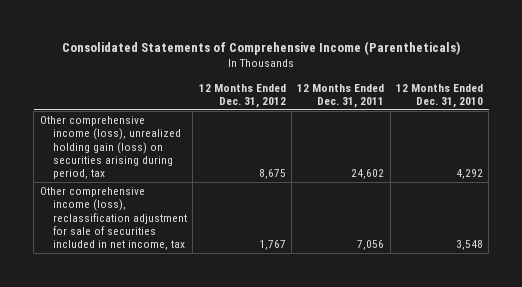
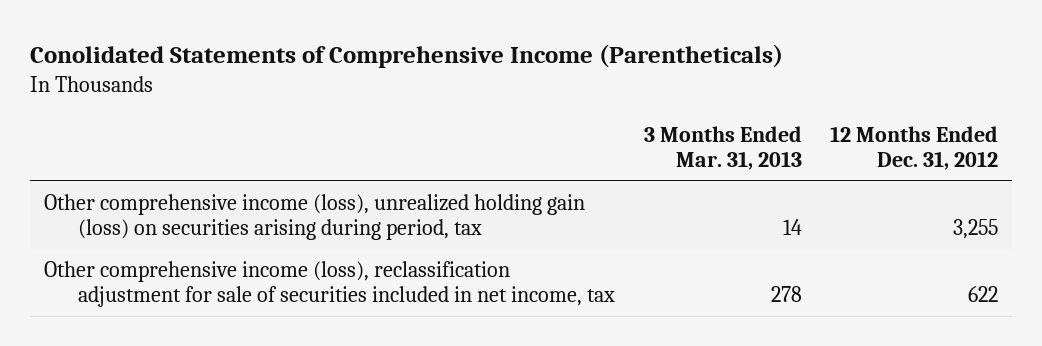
- Consolidated Statements of Comprehensive Income (Parentheticals)
+ Conolidated Statements of Comprehensive Income (Parentheticals)
- | 12 Months Ended Dec. 31, 2012 | 12 Months Ended Dec. 31, 2011 | 12 Months Ended Dec. 31, 2010
+ | 3 Months Ended Mar. 31, 2013 | 12 Months Ended Dec. 31, 2012
- Other comprehensive income (loss), unrealized holding gain (loss) on securities arising during period, tax | 8,675 | 24,602 | 4,292
- Other comprehensive income (loss), reclassification adjustment for sale of securities included in net income, tax | 1,767 | 7,056 | 3,548
+ Other comprehensive income (loss), unrealized holding gain (loss) on securities arising during period, tax | 14 | 3,255
+ Other comprehensive income (loss), reclassification adjustment for sale of securities included in net income, tax | 278 | 622

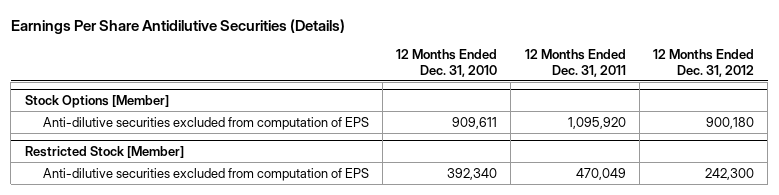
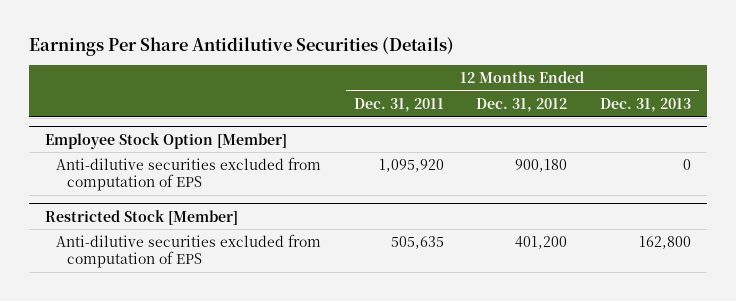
- | 12 Months Ended Dec. 31, 2010 | 12 Months Ended Dec. 31, 2011 | 12 Months Ended Dec. 31, 2012
+ | 12 Months Ended Dec. 31, 2011 | 12 Months Ended Dec. 31, 2012 | 12 Months Ended Dec. 31, 2013
- Stock Options [Member]
+ Employee Stock Option [Member]
@ Restricted Stock [Member]
- Anti-dilutive securities excluded from computation of EPS | 392,340 | 470,049 | 242,300
+ Anti-dilutive securities excluded from computation of EPS | 505,635 | 401,200 | 162,800

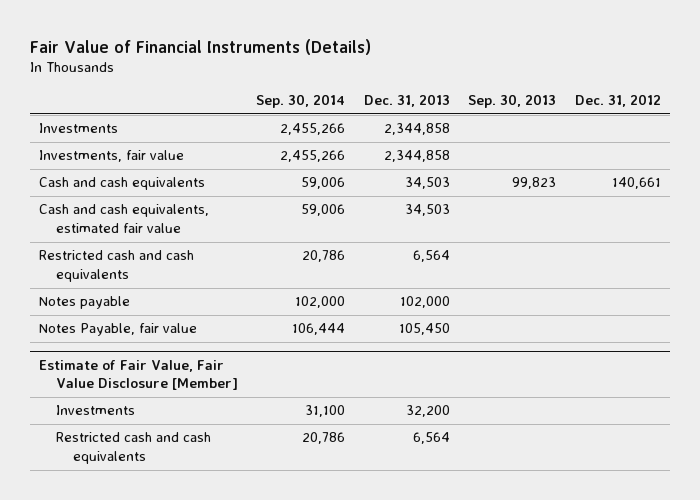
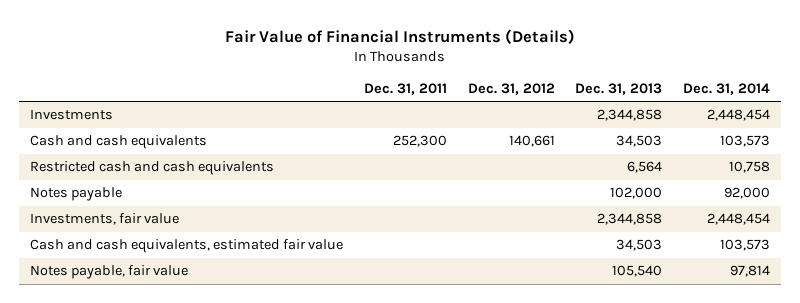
- | Sep. 30, 2014 | Dec. 31, 2013 | Sep. 30, 2013 | Dec. 31, 2012
+ | Dec. 31, 2011 | Dec. 31, 2012 | Dec. 31, 2013 | Dec. 31, 2014
- Notes Payable, fair value | 106,444 | 105,450 | |
- Estimate of Fair Value, Fair Value Disclosure [Member]
- Investments | 31,100 | 32,200 | |
- Restricted cash and cash equivalents | 20,786 | 6,564 | |
moved down: Investments, fair value | | | 2,344,858 | 2,448,454
moved down: Cash and cash equivalents, estimated fair value | | | 34,503 | 103,573
+ Notes payable, fair value | | | 105,540 | 97,814

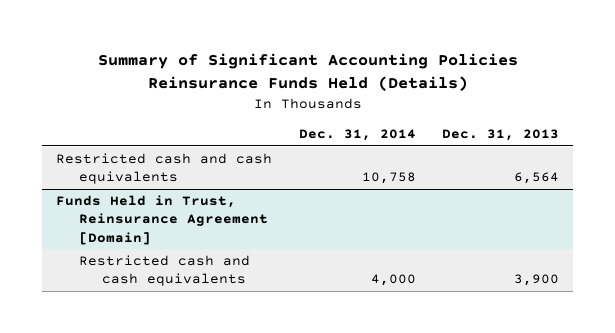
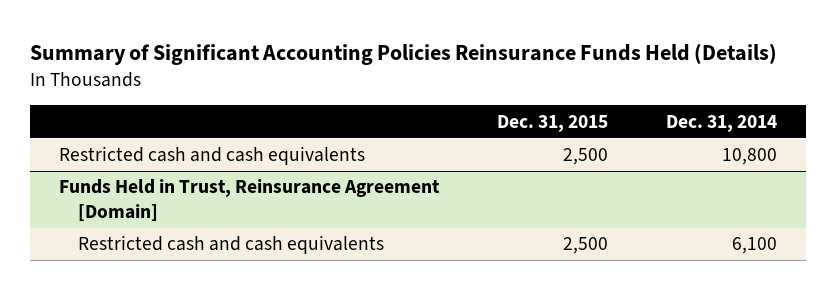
- | Dec. 31, 2014 | Dec. 31, 2013
+ | Dec. 31, 2015 | Dec. 31, 2014
- Restricted cash and cash equivalents | 10,758 | 6,564
+ Restricted cash and cash equivalents | 2,500 | 10,800
@ Funds Held in Trust, Reinsurance Agreement [Domain]
- Restricted cash and cash equivalents | 4,000 | 3,900
+ Restricted cash and cash equivalents | 2,500 | 6,100

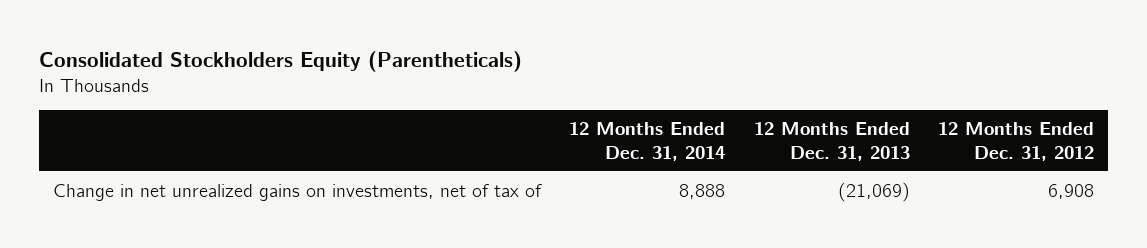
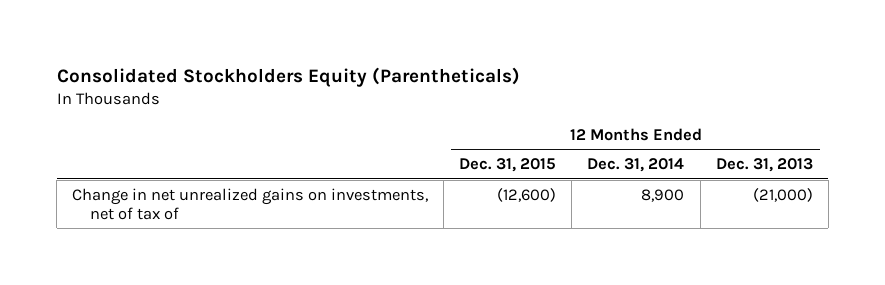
- | 12 Months Ended Dec. 31, 2014 | 12 Months Ended Dec. 31, 2013 | 12 Months Ended Dec. 31, 2012
+ | 12 Months Ended Dec. 31, 2015 | 12 Months Ended Dec. 31, 2014 | 12 Months Ended Dec. 31, 2013
- Change in net unrealized gains on investments, net of tax of | 8,888 | (21,069) | 6,908
+ Change in net unrealized gains on investments, net of tax of | (12,600) | 8,900 | (21,000)

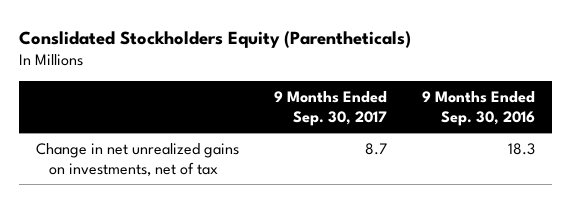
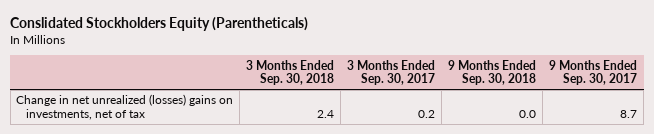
- | 9 Months Ended Sep. 30, 2017 | 9 Months Ended Sep. 30, 2016
+ | 3 Months Ended Sep. 30, 2018 | 3 Months Ended Sep. 30, 2017 | 9 Months Ended Sep. 30, 2018 | 9 Months Ended Sep. 30, 2017
- Change in net unrealized gains on investments, net of tax | 8.7 | 18.3
+ Change in net unrealized (losses) gains on investments, net of tax | 2.4 | 0.2 | 0.0 | 8.7

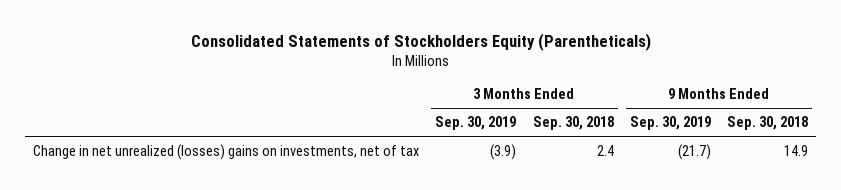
- Conslidated Stockholders Equity (Parentheticals)
+ Consolidated Statements of Stockholders Equity (Parentheticals)
- | 3 Months Ended Sep. 30, 2018 | 3 Months Ended Sep. 30, 2017 | 9 Months Ended Sep. 30, 2018 | 9 Months Ended Sep. 30, 2017
+ | 3 Months Ended Sep. 30, 2019 | 3 Months Ended Sep. 30, 2018 | 9 Months Ended Sep. 30, 2019 | 9 Months Ended Sep. 30, 2018
- Change in net unrealized (losses) gains on investments, net of tax | 2.4 | 0.2 | 0.0 | 8.7
+ Change in net unrealized (losses) gains on investments, net of tax | (3.9) | 2.4 | (21.7) | 14.9

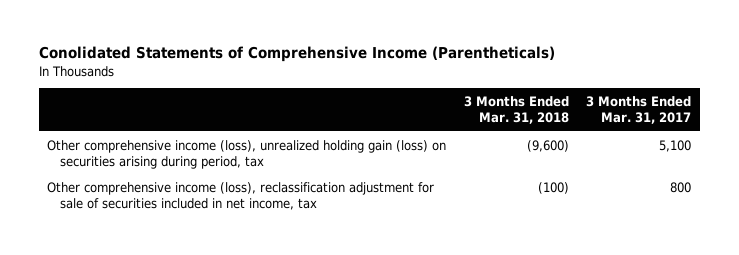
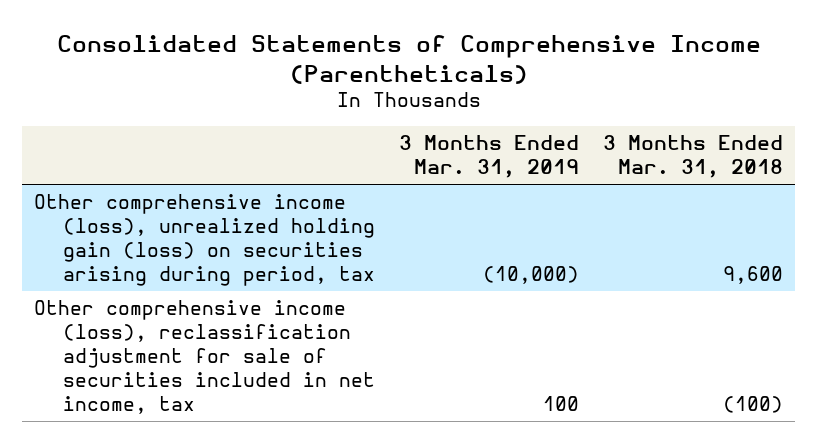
- Conolidated Statements of Comprehensive Income (Parentheticals)
+ Consolidated Statements of Comprehensive Income (Parentheticals)
- | 3 Months Ended Mar. 31, 2018 | 3 Months Ended Mar. 31, 2017
+ | 3 Months Ended Mar. 31, 2019 | 3 Months Ended Mar. 31, 2018
- Other comprehensive income (loss), unrealized holding gain (loss) on securities arising during period, tax | (9,600) | 5,100
+ Other comprehensive income (loss), unrealized holding gain (loss) on securities arising during period, tax | (10,000) | 9,600

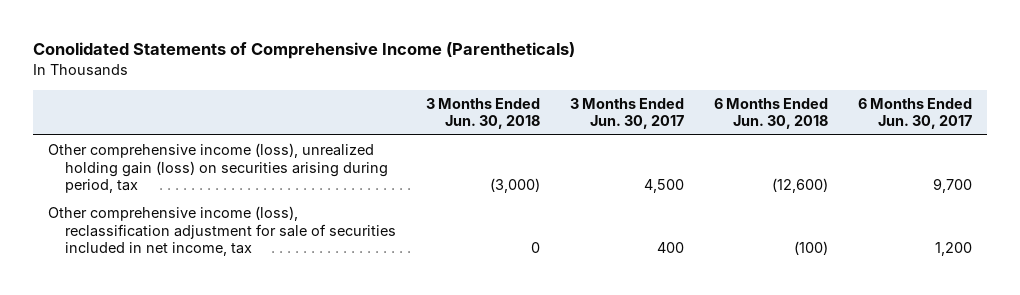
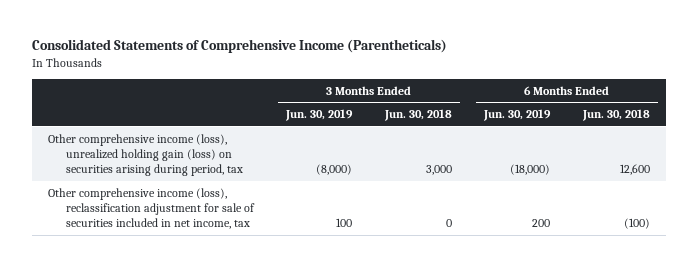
- Conolidated Statements of Comprehensive Income (Parentheticals)
+ Consolidated Statements of Comprehensive Income (Parentheticals)
- | 3 Months Ended Jun. 30, 2018 | 3 Months Ended Jun. 30, 2017 | 6 Months Ended Jun. 30, 2018 | 6 Months Ended Jun. 30, 2017
+ | 3 Months Ended Jun. 30, 2019 | 3 Months Ended Jun. 30, 2018 | 6 Months Ended Jun. 30, 2019 | 6 Months Ended Jun. 30, 2018
- Other comprehensive income (loss), unrealized holding gain (loss) on securities arising during period, tax | (3,000) | 4,500 | (12,600) | 9,700
+ Other comprehensive income (loss), unrealized holding gain (loss) on securities arising during period, tax | (8,000) | 3,000 | (18,000) | 12,600

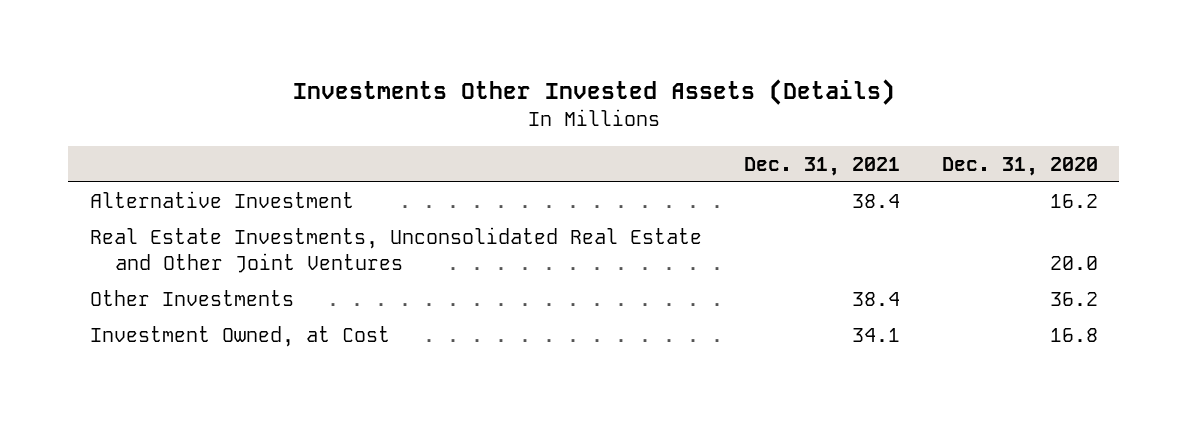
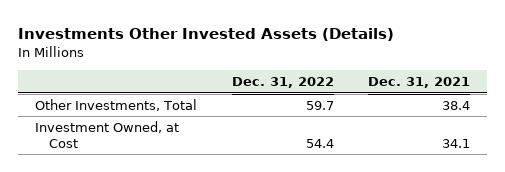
- | Dec. 31, 2021 | Dec. 31, 2020
+ | Dec. 31, 2022 | Dec. 31, 2021
- Alternative Investment | 38.4 | 16.2
- Real Estate Investments, Unconsolidated Real Estate and Other Joint Ventures | | 20.0
- Other Investments | 38.4 | 36.2
+ Other Investments, Total | 59.7 | 38.4

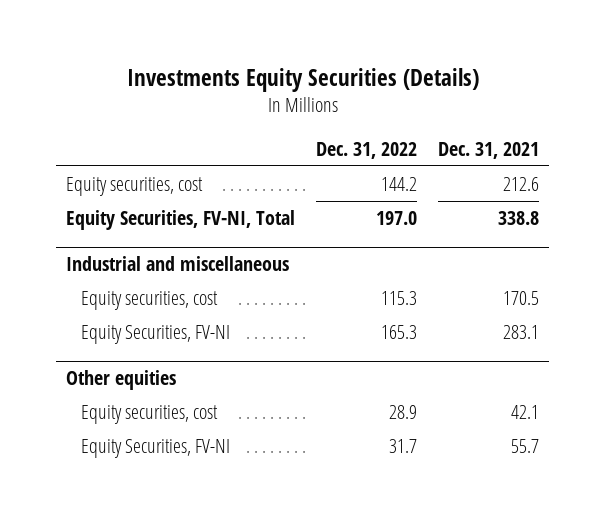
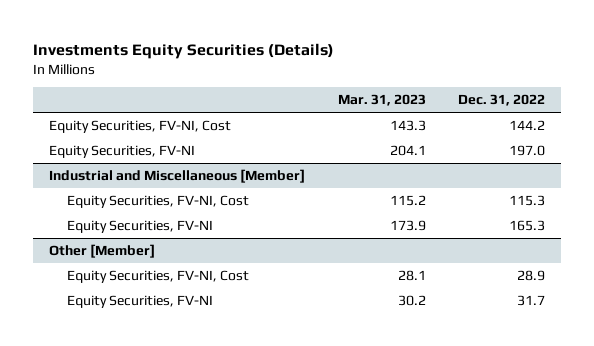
- | Dec. 31, 2022 | Dec. 31, 2021
+ | Mar. 31, 2023 | Dec. 31, 2022
- Equity securities, cost | 144.2 | 212.6
- Equity Securities, FV-NI, Total | 197.0 | 338.8
- Industrial and miscellaneous
- Equity securities, cost | 115.3 | 170.5
+ Equity Securities, FV-NI, Cost | 143.3 | 144.2
+ Equity Securities, FV-NI | 204.1 | 197.0
+ Industrial and Miscellaneous [Member]
+ Equity Securities, FV-NI, Cost | 115.2 | 115.3
- Other equities
- Equity securities, cost | 28.9 | 42.1
+ Other [Member]
+ Equity Securities, FV-NI, Cost | 28.1 | 28.9

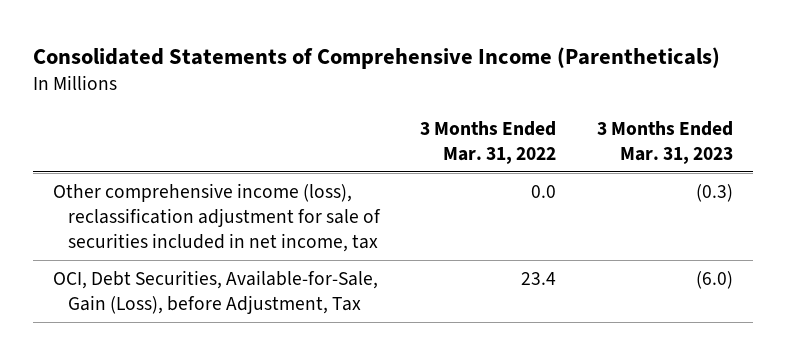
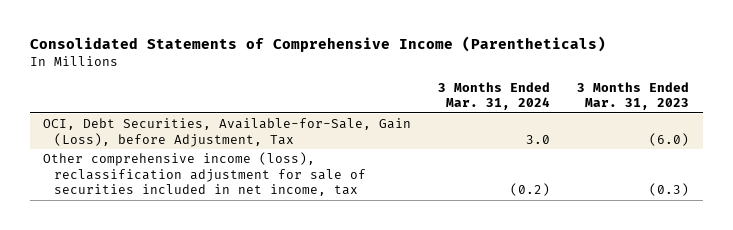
- | 3 Months Ended Mar. 31, 2022 | 3 Months Ended Mar. 31, 2023
+ | 3 Months Ended Mar. 31, 2024 | 3 Months Ended Mar. 31, 2023
moved down: Other comprehensive income (loss), reclassification adjustment for sale of securities included in net income, tax | (0.2) | (0.3)

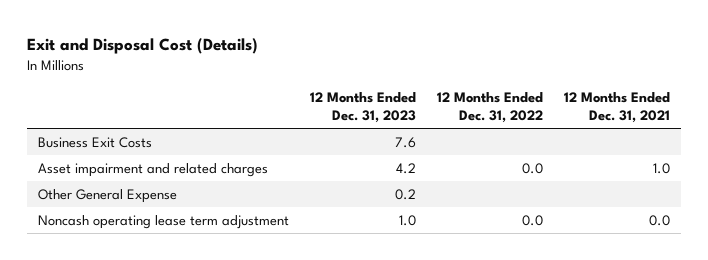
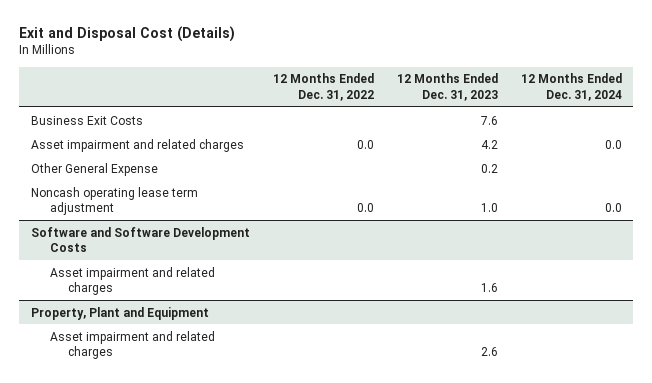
- | 12 Months Ended Dec. 31, 2023 | 12 Months Ended Dec. 31, 2022 | 12 Months Ended Dec. 31, 2021
+ | 12 Months Ended Dec. 31, 2022 | 12 Months Ended Dec. 31, 2023 | 12 Months Ended Dec. 31, 2024
+ Software and Software Development Costs
+ Asset impairment and related charges | | 1.6 |
+ Property, Plant and Equipment
+ Asset impairment and related charges | | 2.6 |

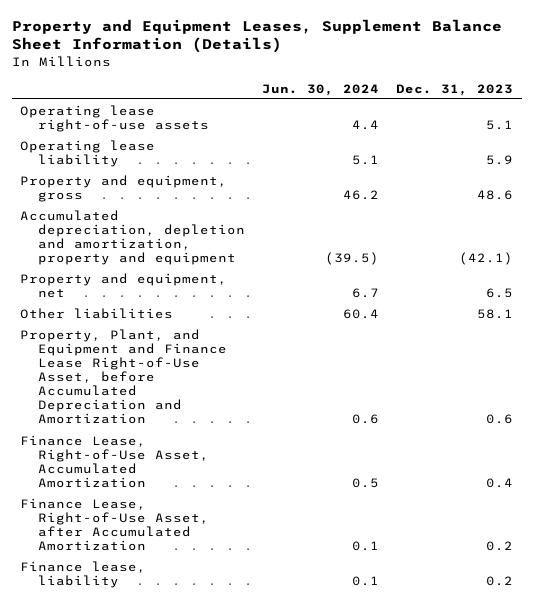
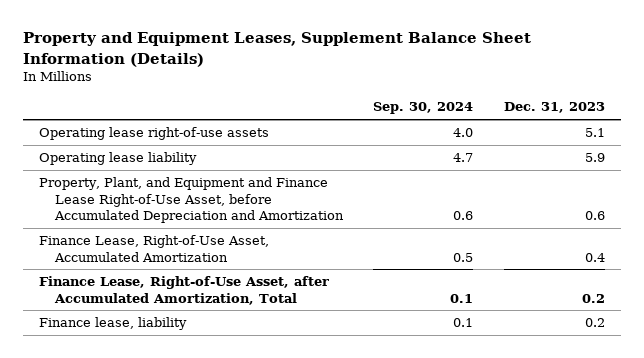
- | Jun. 30, 2024 | Dec. 31, 2023
+ | Sep. 30, 2024 | Dec. 31, 2023
- Property and equipment, gross | 46.2 | 48.6
- Accumulated depreciation, depletion and amortization, property and equipment | (39.5) | (42.1)
- Property and equipment, net | 6.7 | 6.5
- Other liabilities | 60.4 | 58.1
- Finance Lease, Right-of-Use Asset, after Accumulated Amortization | 0.1 | 0.2
+ Finance Lease, Right-of-Use Asset, after Accumulated Amortization, Total | 0.1 | 0.2

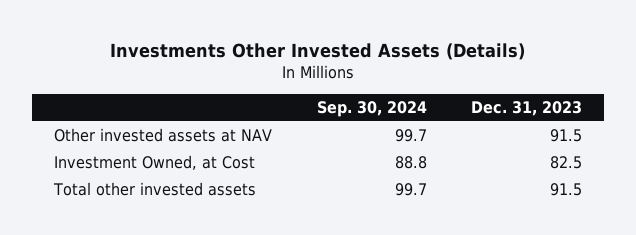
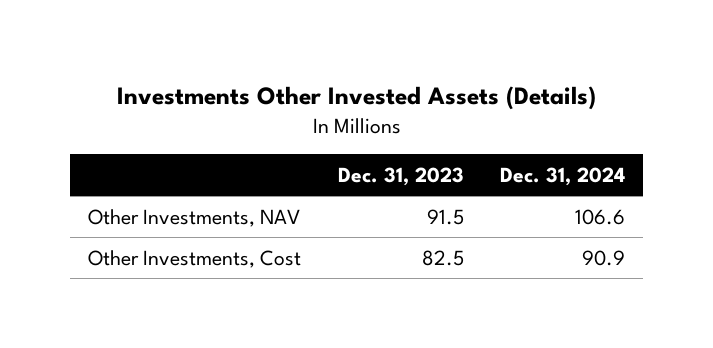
- | Sep. 30, 2024 | Dec. 31, 2023
+ | Dec. 31, 2023 | Dec. 31, 2024
- Other invested assets at NAV | 99.7 | 91.5
- Investment Owned, at Cost | 88.8 | 82.5
- Total other invested assets | 99.7 | 91.5
+ Other Investments, NAV | 91.5 | 106.6
+ Other Investments, Cost | 82.5 | 90.9

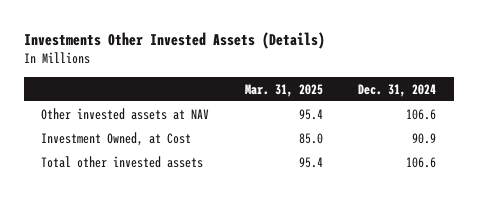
- | Dec. 31, 2023 | Dec. 31, 2024
+ | Mar. 31, 2025 | Dec. 31, 2024
- Other Investments, NAV | 91.5 | 106.6
- Other Investments, Cost | 82.5 | 90.9
+ Other invested assets at NAV | 95.4 | 106.6
+ Investment Owned, at Cost | 85.0 | 90.9
+ Total other invested assets | 95.4 | 106.6

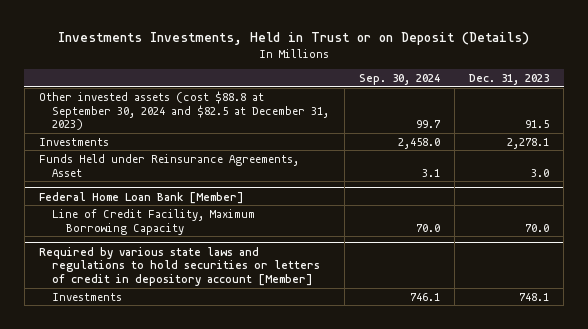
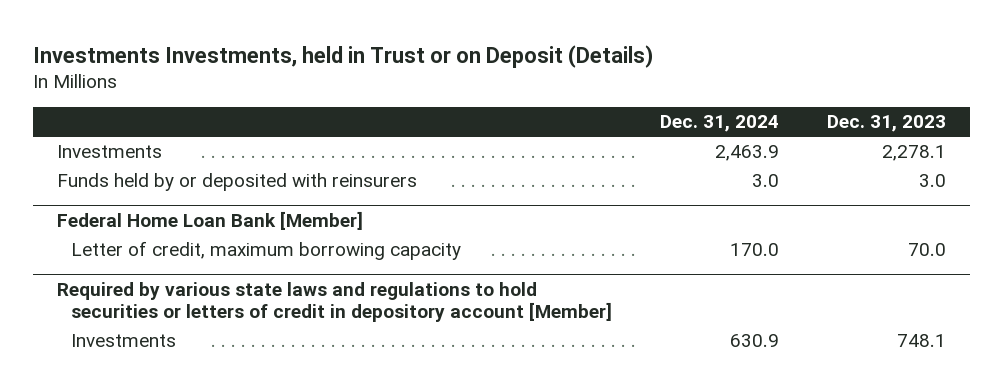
- Investments Investments, Held in Trust or on Deposit (Details)
+ Investments Investments, held in Trust or on Deposit (Details)
- | Sep. 30, 2024 | Dec. 31, 2023
+ | Dec. 31, 2024 | Dec. 31, 2023
- Other invested assets (cost $88.8 at September 30, 2024 and $82.5 at December 31, 2023) | 99.7 | 91.5
- Funds Held under Reinsurance Agreements, Asset | 3.1 | 3.0
+ Funds held by or deposited with reinsurers | 3.0 | 3.0
@ Federal Home Loan Bank [Member]
- Line of Credit Facility, Maximum Borrowing Capacity | 70.0 | 70.0
+ Letter of credit, maximum borrowing capacity | 170.0 | 70.0

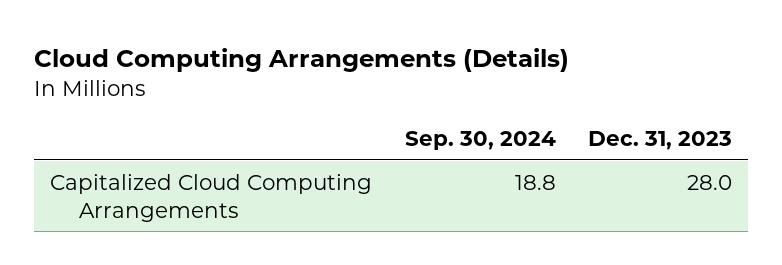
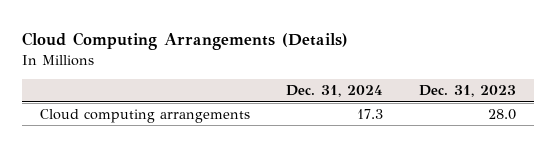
- | Sep. 30, 2024 | Dec. 31, 2023
+ | Dec. 31, 2024 | Dec. 31, 2023
- Capitalized Cloud Computing Arrangements | 18.8 | 28.0
+ Cloud computing arrangements | 17.3 | 28.0

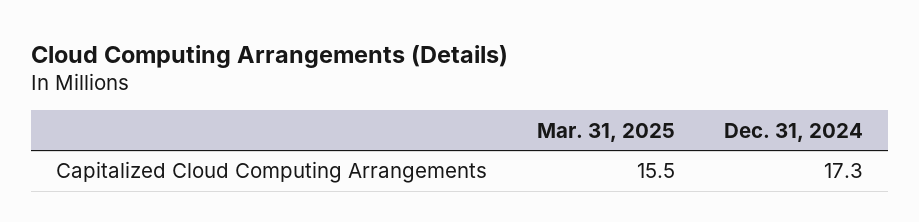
- | Dec. 31, 2024 | Dec. 31, 2023
+ | Mar. 31, 2025 | Dec. 31, 2024
- Cloud computing arrangements | 17.3 | 28.0
+ Capitalized Cloud Computing Arrangements | 15.5 | 17.3

